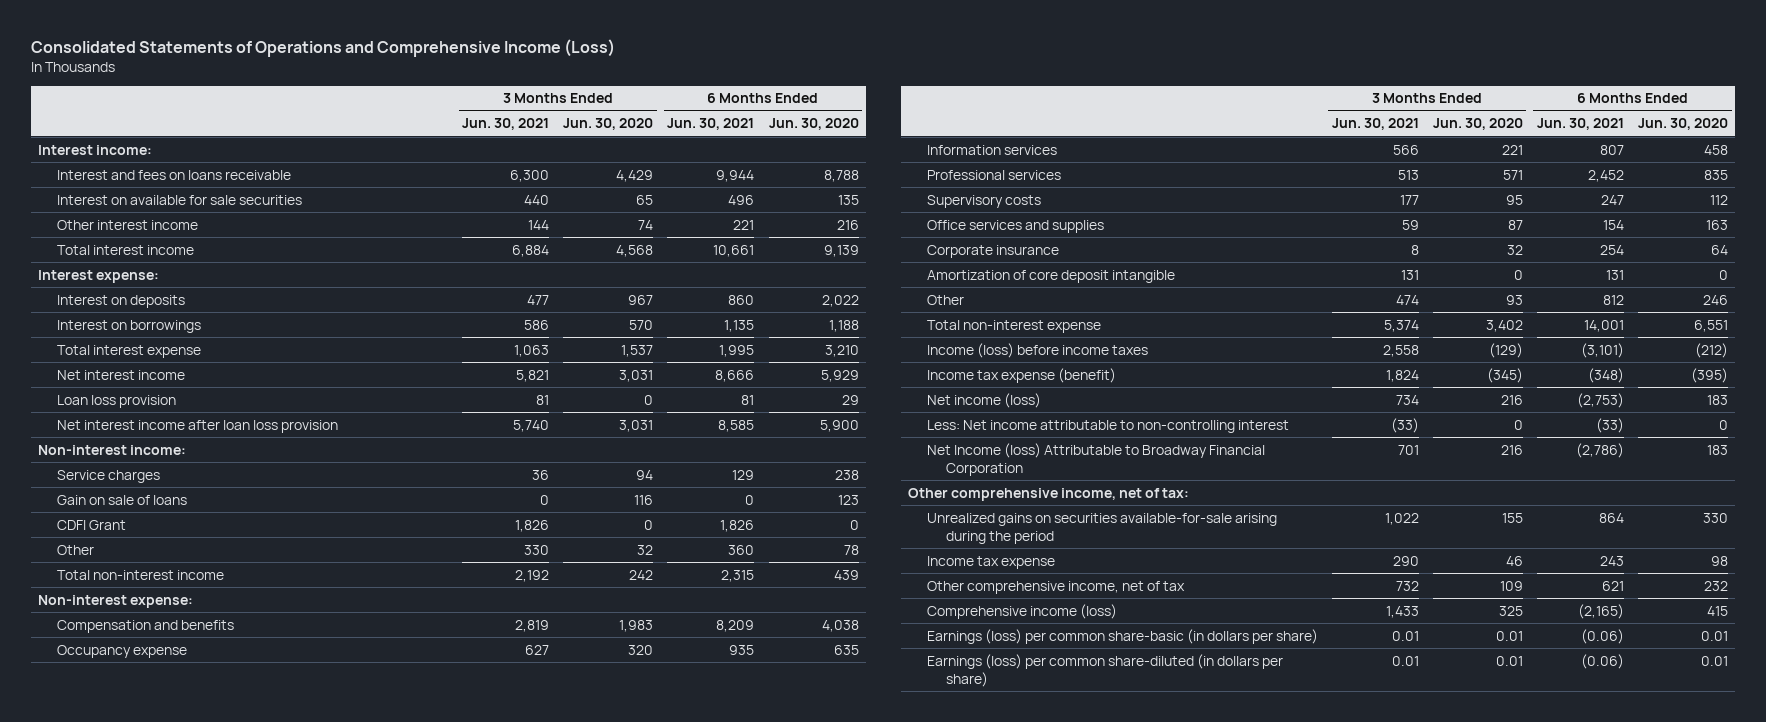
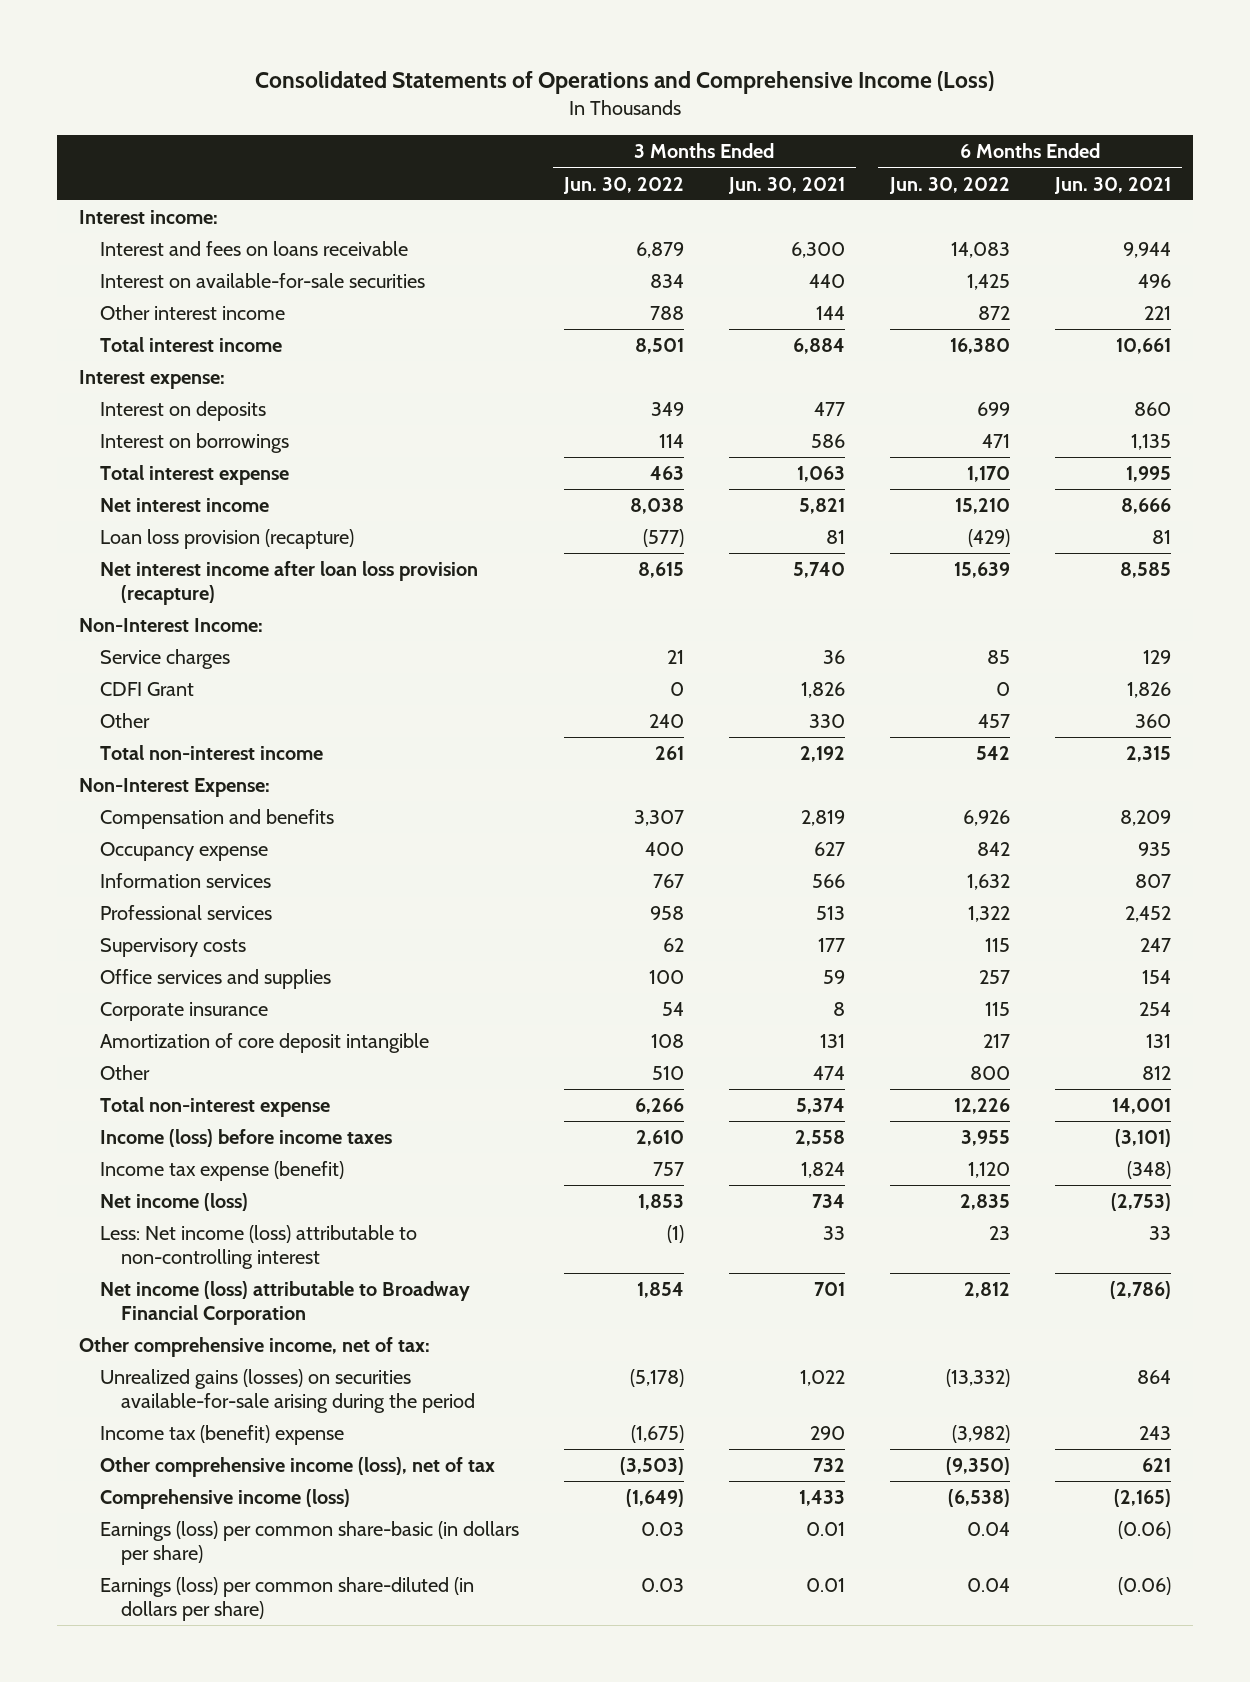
- | 3 Months Ended Jun. 30, 2021 | 3 Months Ended Jun. 30, 2020 | 6 Months Ended Jun. 30, 2021 | 6 Months Ended Jun. 30, 2020
+ | 3 Months Ended Jun. 30, 2022 | 3 Months Ended Jun. 30, 2021 | 6 Months Ended Jun. 30, 2022 | 6 Months Ended Jun. 30, 2021
- Interest on available for sale securities | 440 | 65 | 496 | 135
+ Interest on available-for-sale securities | 834 | 440 | 1,425 | 496
- Loan loss provision | 81 | 0 | 81 | 29
- Net interest income after loan loss provision | 5,740 | 3,031 | 8,585 | 5,900
- Non-interest income:
+ Loan loss provision (recapture) | (577) | 81 | (429) | 81
+ Net interest income after loan loss provision (recapture) | 8,615 | 5,740 | 15,639 | 8,585
+ Non-Interest Income:
- Gain on sale of loans | 0 | 116 | 0 | 123
- Non-interest expense:
+ Non-Interest Expense:
- Less: Net income attributable to non-controlling interest | (33) | 0 | (33) | 0
- Net Income (loss) Attributable to Broadway Financial Corporation | 701 | 216 | (2,786) | 183
+ Less: Net income (loss) attributable to non-controlling interest | (1) | 33 | 23 | 33
+ Net income (loss) attributable to Broadway Financial Corporation | 1,854 | 701 | 2,812 | (2,786)
- Unrealized gains on securities available-for-sale arising during the period | 1,022 | 155 | 864 | 330
- Income tax expense | 290 | 46 | 243 | 98
- Other comprehensive income, net of tax | 732 | 109 | 621 | 232
+ Unrealized gains (losses) on securities available-for-sale arising during the period | (5,178) | 1,022 | (13,332) | 864
+ Income tax (benefit) expense | (1,675) | 290 | (3,982) | 243
+ Other comprehensive income (loss), net of tax | (3,503) | 732 | (9,350) | 621

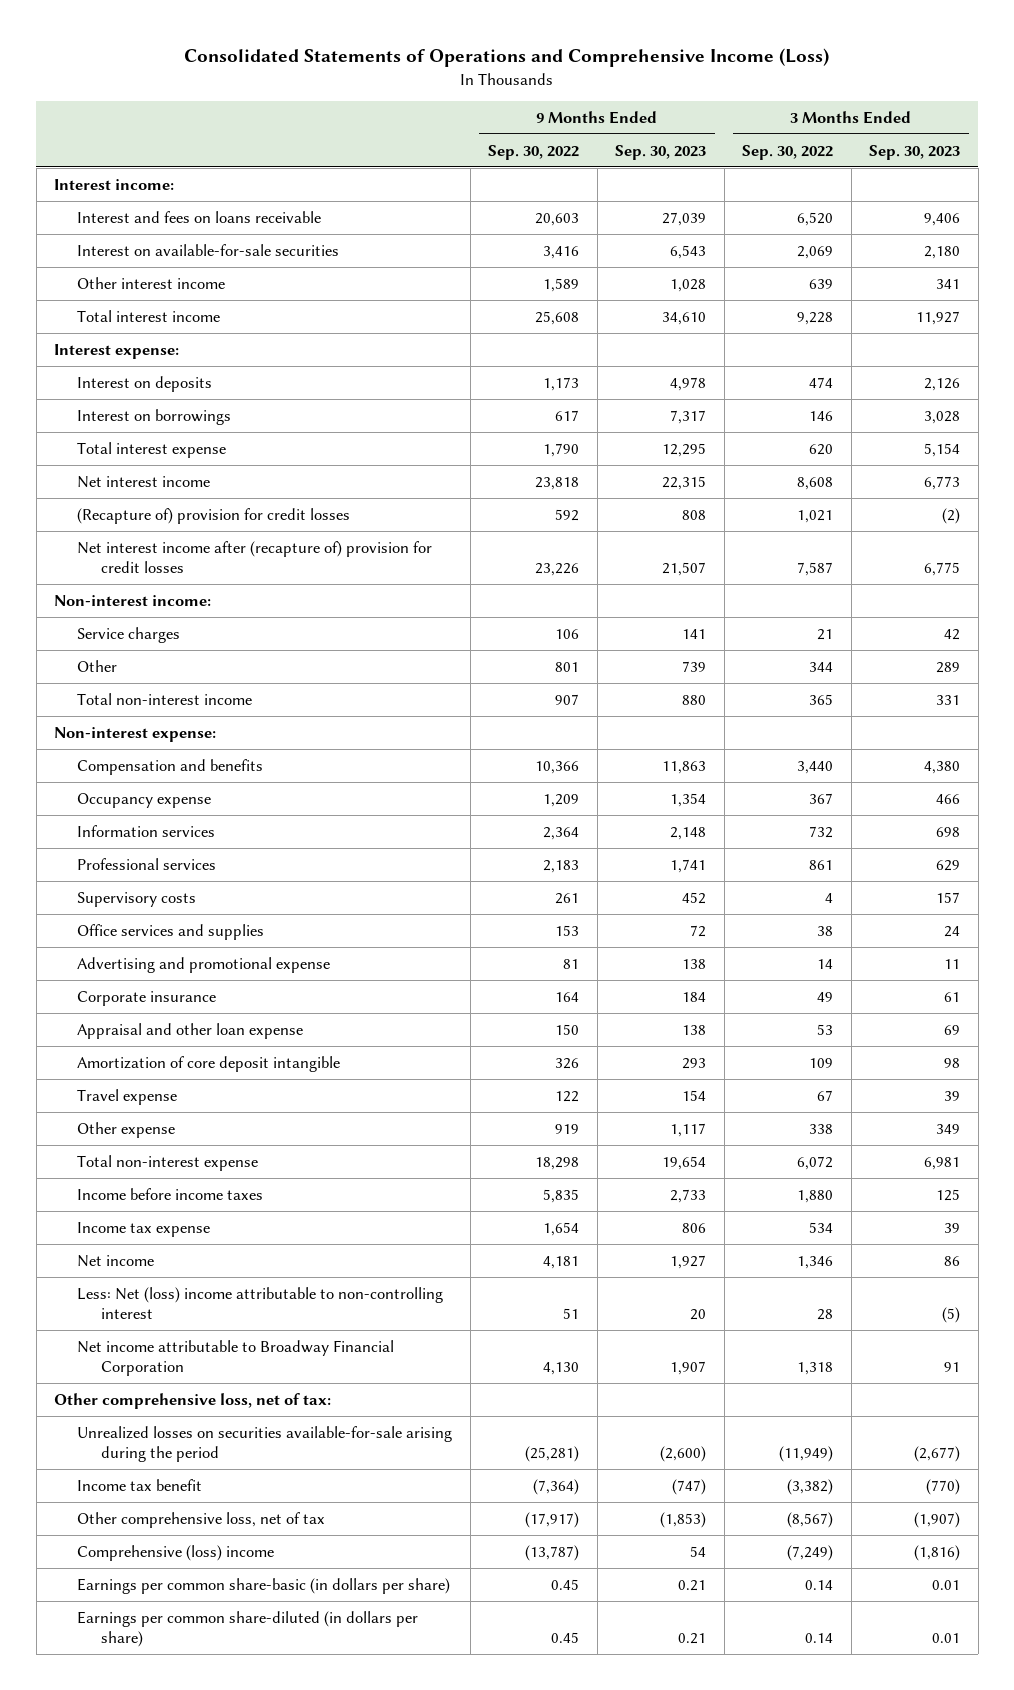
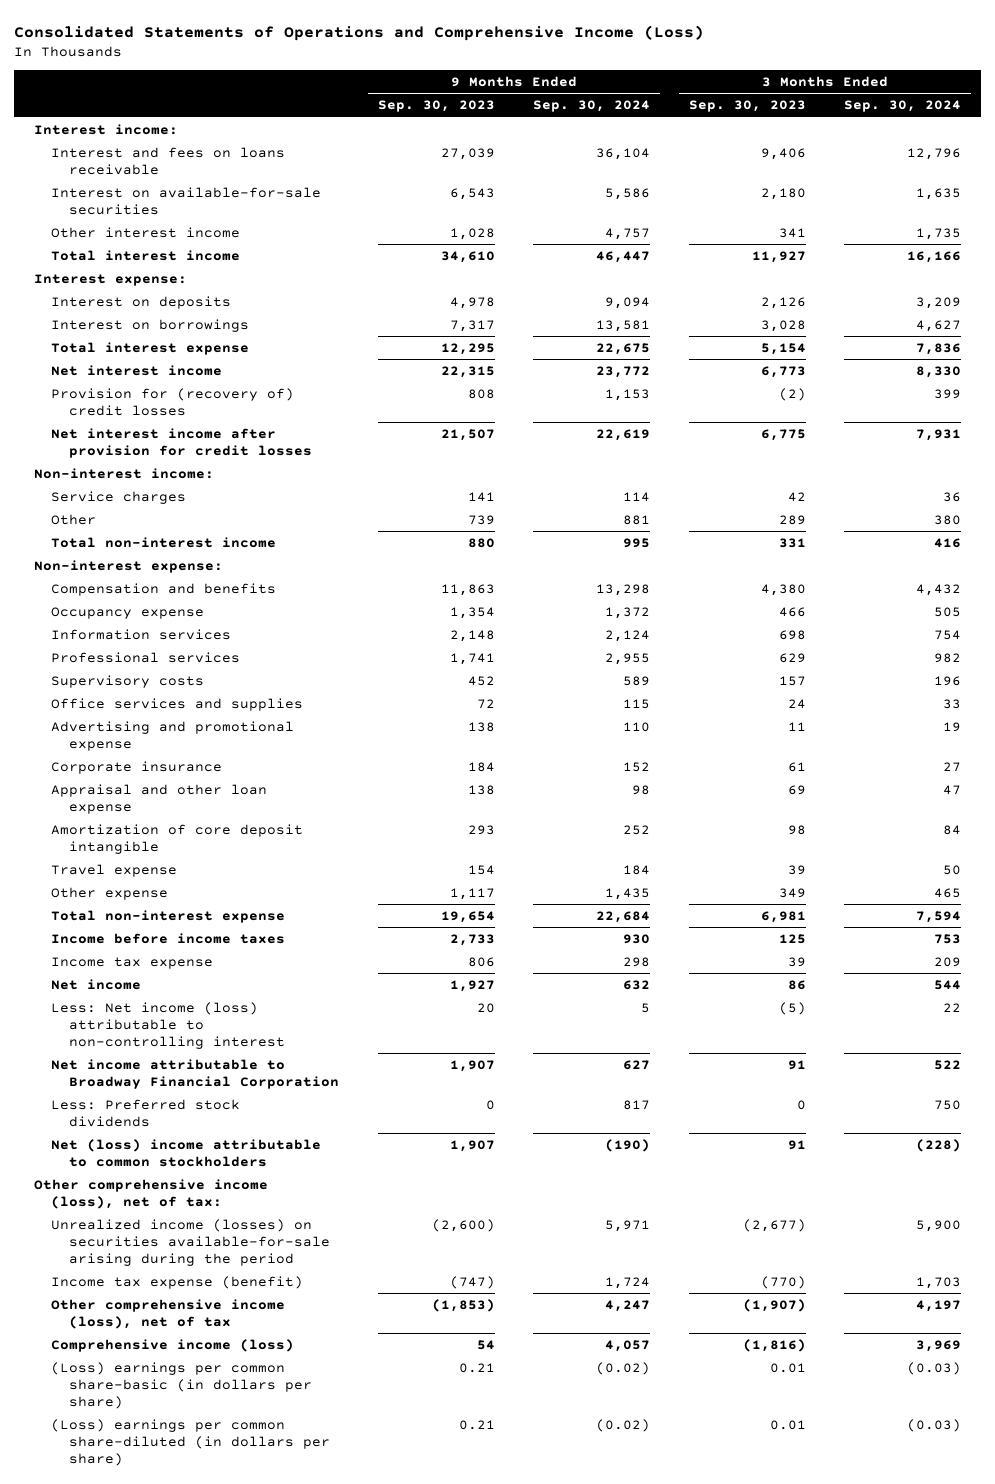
- | 9 Months Ended Sep. 30, 2022 | 9 Months Ended Sep. 30, 2023 | 3 Months Ended Sep. 30, 2022 | 3 Months Ended Sep. 30, 2023
+ | 9 Months Ended Sep. 30, 2023 | 9 Months Ended Sep. 30, 2024 | 3 Months Ended Sep. 30, 2023 | 3 Months Ended Sep. 30, 2024
- (Recapture of) provision for credit losses | 592 | 808 | 1,021 | (2)
- Net interest income after (recapture of) provision for credit losses | 23,226 | 21,507 | 7,587 | 6,775
+ Provision for (recovery of) credit losses | 808 | 1,153 | (2) | 399
+ Net interest income after provision for credit losses | 21,507 | 22,619 | 6,775 | 7,931
- Less: Net (loss) income attributable to non-controlling interest | 51 | 20 | 28 | (5)
+ Less: Net income (loss) attributable to non-controlling interest | 20 | 5 | (5) | 22
- Other comprehensive loss, net of tax:
- Unrealized losses on securities available-for-sale arising during the period | (25,281) | (2,600) | (11,949) | (2,677)
- Income tax benefit | (7,364) | (747) | (3,382) | (770)
- Other comprehensive loss, net of tax | (17,917) | (1,853) | (8,567) | (1,907)
- Comprehensive (loss) income | (13,787) | 54 | (7,249) | (1,816)
- Earnings per common share-basic (in dollars per share) | 0.45 | 0.21 | 0.14 | 0.01
- Earnings per common share-diluted (in dollars per share) | 0.45 | 0.21 | 0.14 | 0.01
+ Less: Preferred stock dividends | 0 | 817 | 0 | 750
+ Net (loss) income attributable to common stockholders | 1,907 | (190) | 91 | (228)
+ Other comprehensive income (loss), net of tax:
+ Unrealized income (losses) on securities available-for-sale arising during the period | (2,600) | 5,971 | (2,677) | 5,900
+ Income tax expense (benefit) | (747) | 1,724 | (770) | 1,703
+ Other comprehensive income (loss), net of tax | (1,853) | 4,247 | (1,907) | 4,197
+ Comprehensive income (loss) | 54 | 4,057 | (1,816) | 3,969
+ (Loss) earnings per common share-basic (in dollars per share) | 0.21 | (0.02) | 0.01 | (0.03)
+ (Loss) earnings per common share-diluted (in dollars per share) | 0.21 | (0.02) | 0.01 | (0.03)

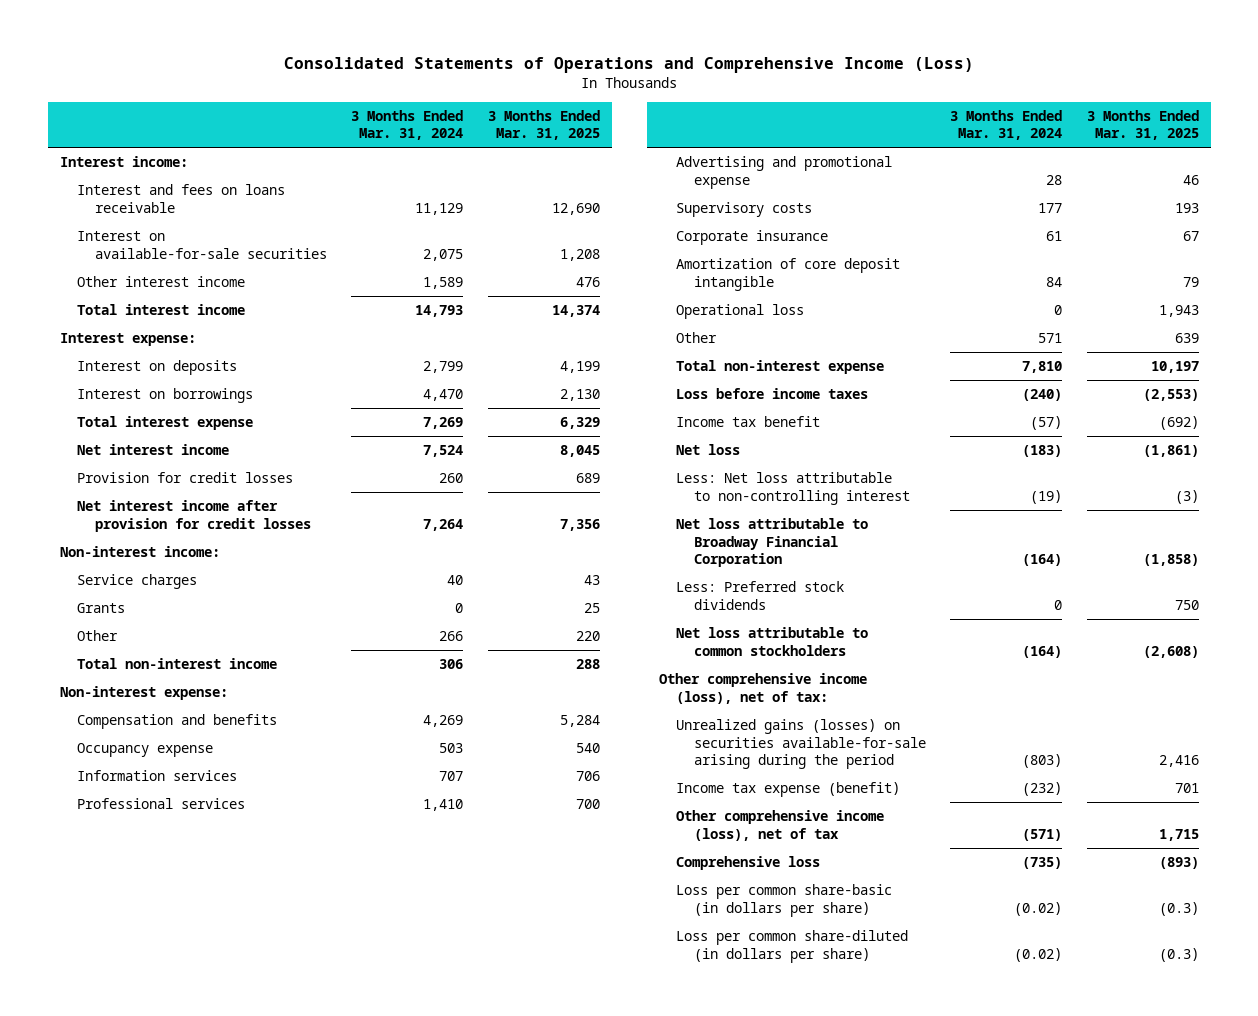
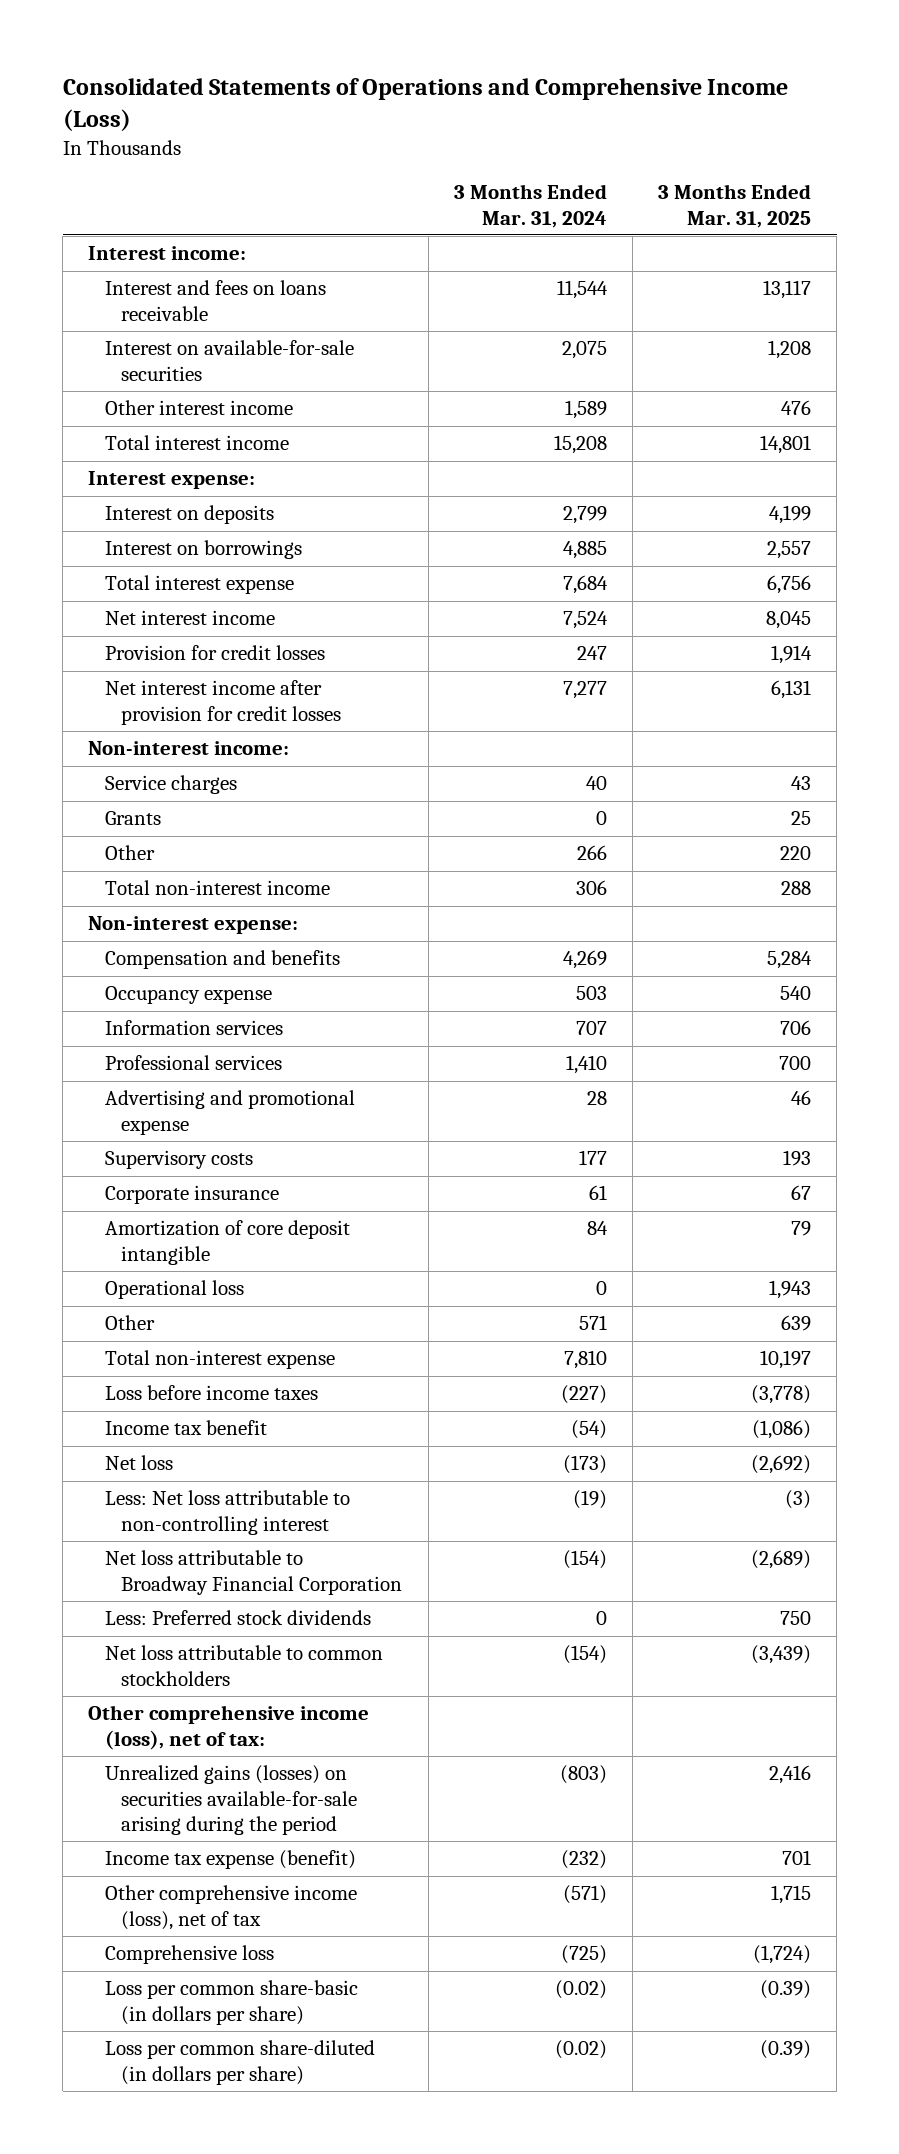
- Interest and fees on loans receivable | 11,129 | 12,690
+ Interest and fees on loans receivable | 11,544 | 13,117
- Total interest income | 14,793 | 14,374
+ Total interest income | 15,208 | 14,801
- Interest on borrowings | 4,470 | 2,130
- Total interest expense | 7,269 | 6,329
+ Interest on borrowings | 4,885 | 2,557
+ Total interest expense | 7,684 | 6,756
- Provision for credit losses | 260 | 689
- Net interest income after provision for credit losses | 7,264 | 7,356
+ Provision for credit losses | 247 | 1,914
+ Net interest income after provision for credit losses | 7,277 | 6,131
- Loss before income taxes | (240) | (2,553)
- Income tax benefit | (57) | (692)
- Net loss | (183) | (1,861)
+ Loss before income taxes | (227) | (3,778)
+ Income tax benefit | (54) | (1,086)
+ Net loss | (173) | (2,692)
- Net loss attributable to Broadway Financial Corporation | (164) | (1,858)
+ Net loss attributable to Broadway Financial Corporation | (154) | (2,689)
- Net loss attributable to common stockholders | (164) | (2,608)
+ Net loss attributable to common stockholders | (154) | (3,439)
- Comprehensive loss | (735) | (893)
- Loss per common share-basic (in dollars per share) | (0.02) | (0.3)
- Loss per common share-diluted (in dollars per share) | (0.02) | (0.3)
+ Comprehensive loss | (725) | (1,724)
+ Loss per common share-basic (in dollars per share) | (0.02) | (0.39)
+ Loss per common share-diluted (in dollars per share) | (0.02) | (0.39)

